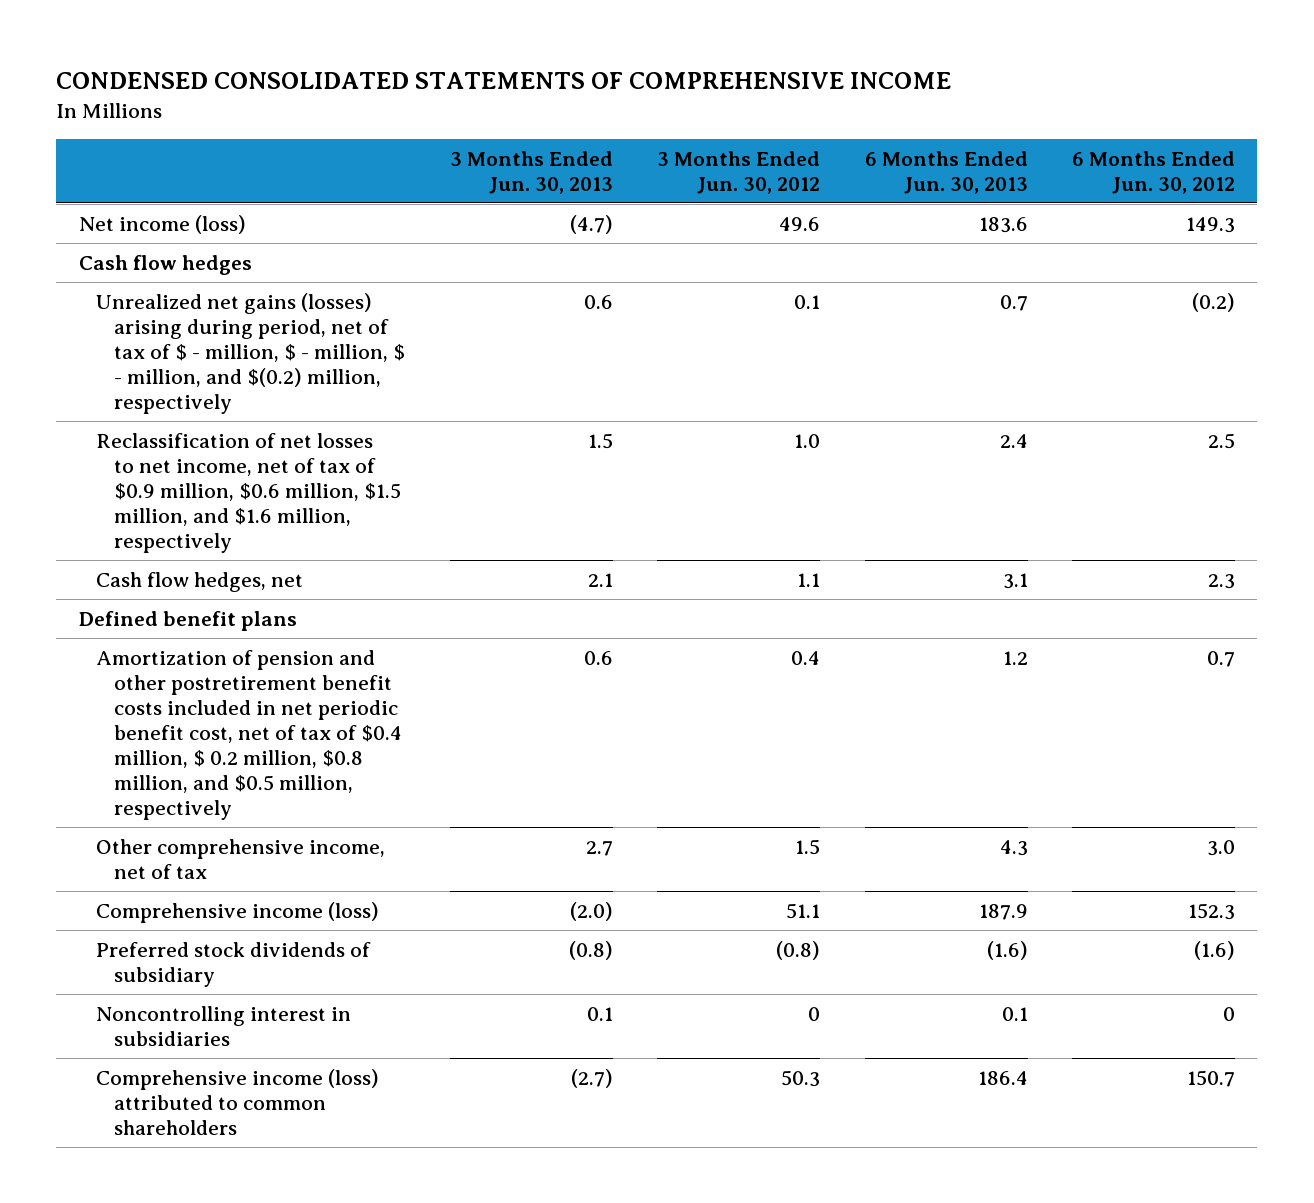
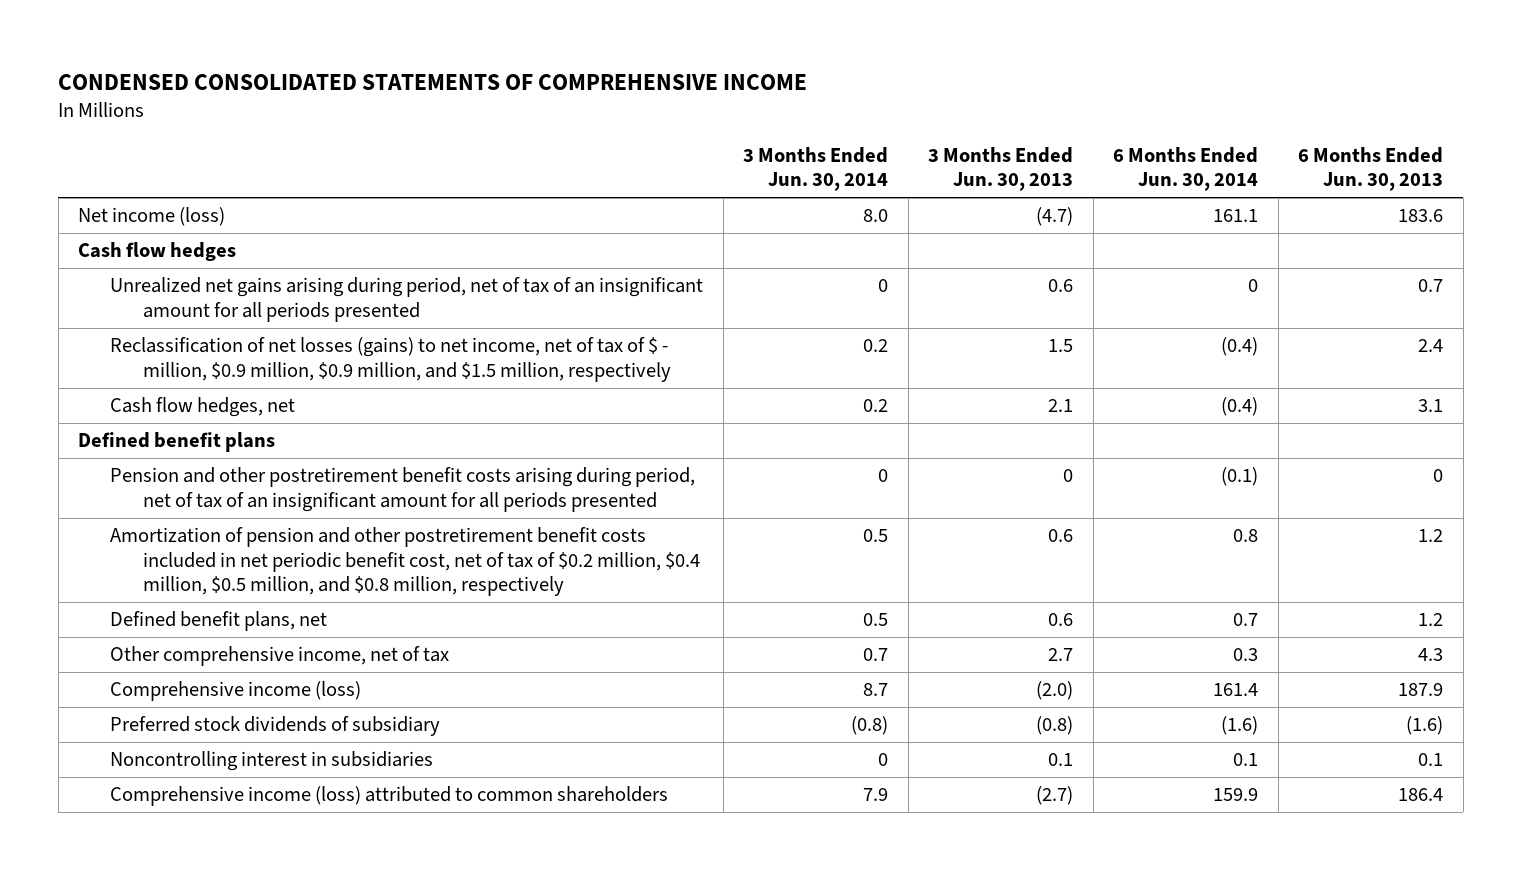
- | 3 Months Ended Jun. 30, 2013 | 3 Months Ended Jun. 30, 2012 | 6 Months Ended Jun. 30, 2013 | 6 Months Ended Jun. 30, 2012
+ | 3 Months Ended Jun. 30, 2014 | 3 Months Ended Jun. 30, 2013 | 6 Months Ended Jun. 30, 2014 | 6 Months Ended Jun. 30, 2013
- Unrealized net gains (losses) arising during period, net of tax of $ - million, $ - million, $ - million, and $(0.2) million, respectively | 0.6 | 0.1 | 0.7 | (0.2)
- Reclassification of net losses to net income, net of tax of $0.9 million, $0.6 million, $1.5 million, and $1.6 million, respectively | 1.5 | 1.0 | 2.4 | 2.5
+ Unrealized net gains arising during period, net of tax of an insignificant amount for all periods presented | 0 | 0.6 | 0 | 0.7
+ Reclassification of net losses (gains) to net income, net of tax of $ - million, $0.9 million, $0.9 million, and $1.5 million, respectively | 0.2 | 1.5 | (0.4) | 2.4
- Amortization of pension and other postretirement benefit costs included in net periodic benefit cost, net of tax of $0.4 million, $ 0.2 million, $0.8 million, and $0.5 million, respectively | 0.6 | 0.4 | 1.2 | 0.7
+ Pension and other postretirement benefit costs arising during period, net of tax of an insignificant amount for all periods presented | 0 | 0 | (0.1) | 0
+ Amortization of pension and other postretirement benefit costs included in net periodic benefit cost, net of tax of $0.2 million, $0.4 million, $0.5 million, and $0.8 million, respectively | 0.5 | 0.6 | 0.8 | 1.2
+ Defined benefit plans, net | 0.5 | 0.6 | 0.7 | 1.2

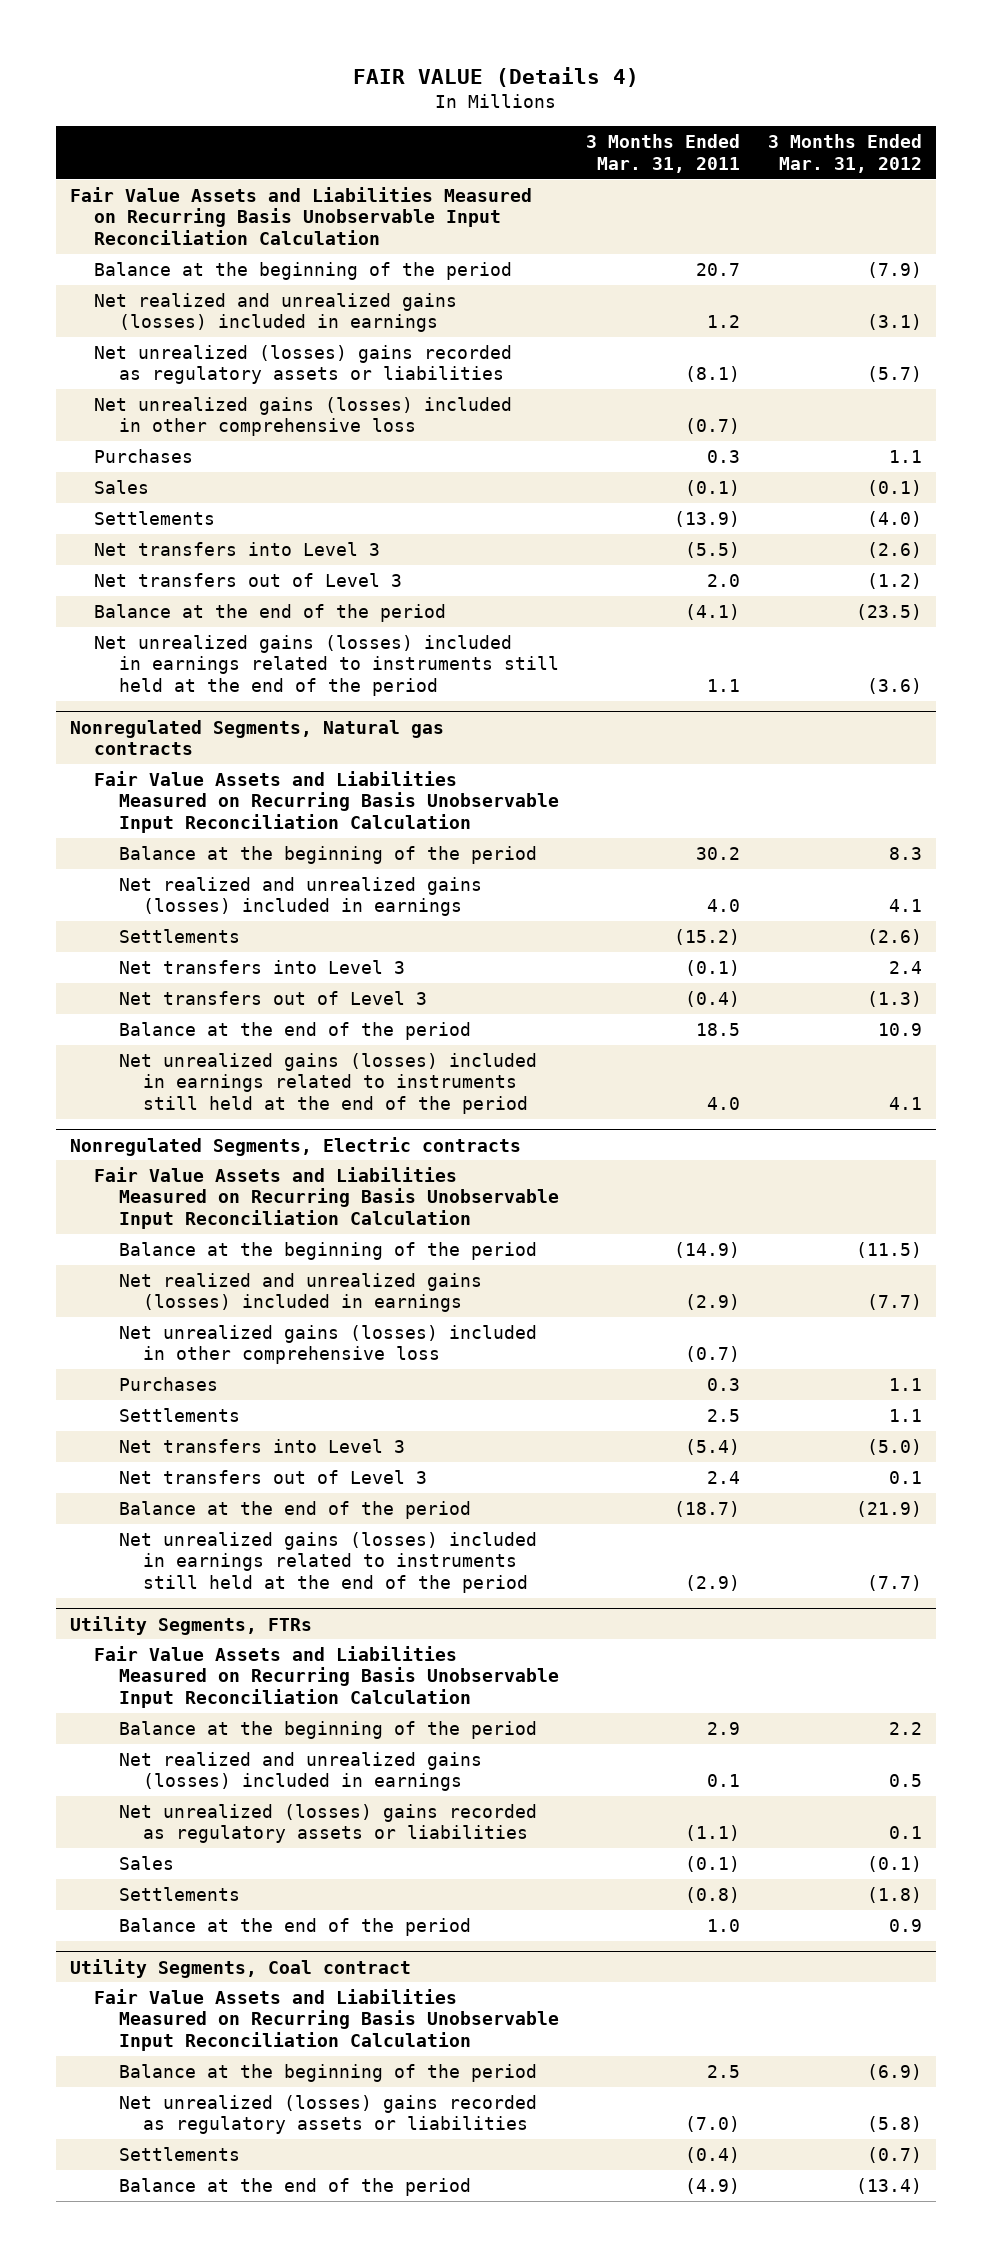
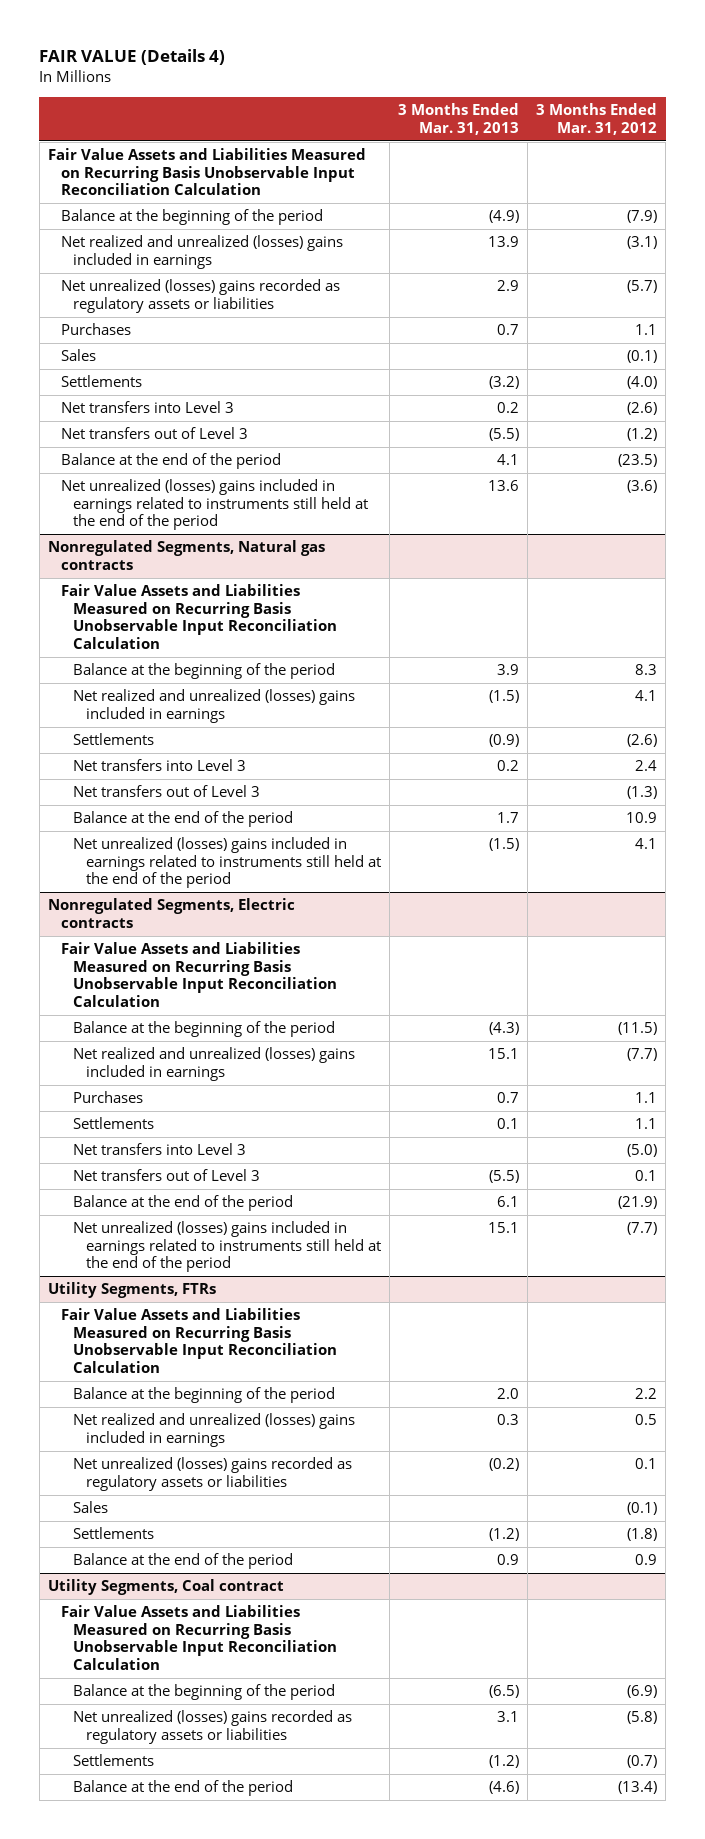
- | 3 Months Ended Mar. 31, 2011 | 3 Months Ended Mar. 31, 2012
+ | 3 Months Ended Mar. 31, 2013 | 3 Months Ended Mar. 31, 2012
- Net realized and unrealized gains (losses) included in earnings | 1.2 | (3.1)
+ Net realized and unrealized (losses) gains included in earnings | 13.9 | (3.1)
- Net unrealized gains (losses) included in other comprehensive loss | (0.7) |
- Net unrealized gains (losses) included in earnings related to instruments still held at the end of the period | 1.1 | (3.6)
+ Net unrealized (losses) gains included in earnings related to instruments still held at the end of the period | 13.6 | (3.6)
@ Nonregulated Segments, Natural gas contracts
- Net realized and unrealized gains (losses) included in earnings | 4.0 | 4.1
+ Net realized and unrealized (losses) gains included in earnings | (1.5) | 4.1
- Net unrealized gains (losses) included in earnings related to instruments still held at the end of the period | 4.0 | 4.1
+ Net unrealized (losses) gains included in earnings related to instruments still held at the end of the period | (1.5) | 4.1
@ Nonregulated Segments, Electric contracts
- Net realized and unrealized gains (losses) included in earnings | (2.9) | (7.7)
- Net unrealized gains (losses) included in other comprehensive loss | (0.7) |
+ Net realized and unrealized (losses) gains included in earnings | 15.1 | (7.7)
- Net unrealized gains (losses) included in earnings related to instruments still held at the end of the period | (2.9) | (7.7)
+ Net unrealized (losses) gains included in earnings related to instruments still held at the end of the period | 15.1 | (7.7)
@ Utility Segments, FTRs
- Net realized and unrealized gains (losses) included in earnings | 0.1 | 0.5
+ Net realized and unrealized (losses) gains included in earnings | 0.3 | 0.5

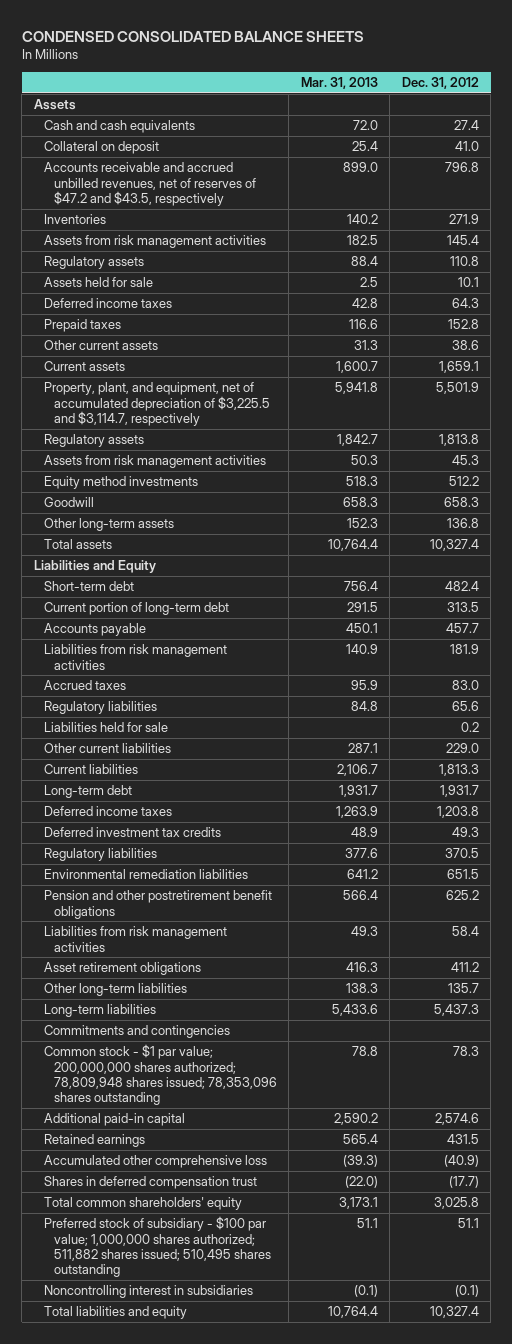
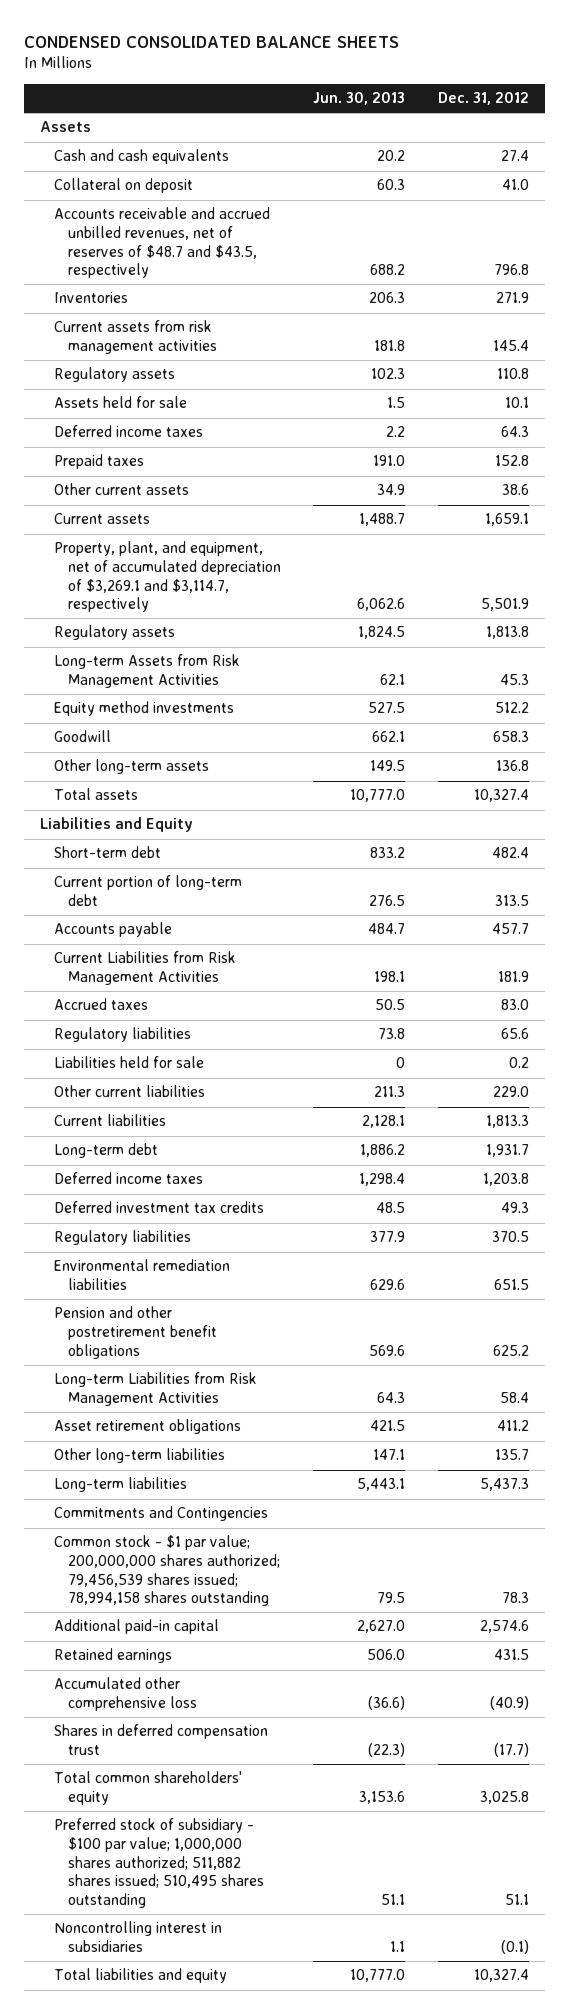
- | Mar. 31, 2013 | Dec. 31, 2012
+ | Jun. 30, 2013 | Dec. 31, 2012
- Accounts receivable and accrued unbilled revenues, net of reserves of $47.2 and $43.5, respectively | 899.0 | 796.8
+ Accounts receivable and accrued unbilled revenues, net of reserves of $48.7 and $43.5, respectively | 688.2 | 796.8
- Assets from risk management activities | 182.5 | 145.4
+ Current assets from risk management activities | 181.8 | 145.4
- Property, plant, and equipment, net of accumulated depreciation of $3,225.5 and $3,114.7, respectively | 5,941.8 | 5,501.9
+ Property, plant, and equipment, net of accumulated depreciation of $3,269.1 and $3,114.7, respectively | 6,062.6 | 5,501.9
- Assets from risk management activities | 50.3 | 45.3
+ Long-term Assets from Risk Management Activities | 62.1 | 45.3
- Liabilities from risk management activities | 140.9 | 181.9
+ Current Liabilities from Risk Management Activities | 198.1 | 181.9
- Liabilities from risk management activities | 49.3 | 58.4
+ Long-term Liabilities from Risk Management Activities | 64.3 | 58.4
- Commitments and contingencies
- Common stock - $1 par value; 200,000,000 shares authorized; 78,809,948 shares issued; 78,353,096 shares outstanding | 78.8 | 78.3
+ Commitments and Contingencies
+ Common stock - $1 par value; 200,000,000 shares authorized; 79,456,539 shares issued; 78,994,158 shares outstanding | 79.5 | 78.3

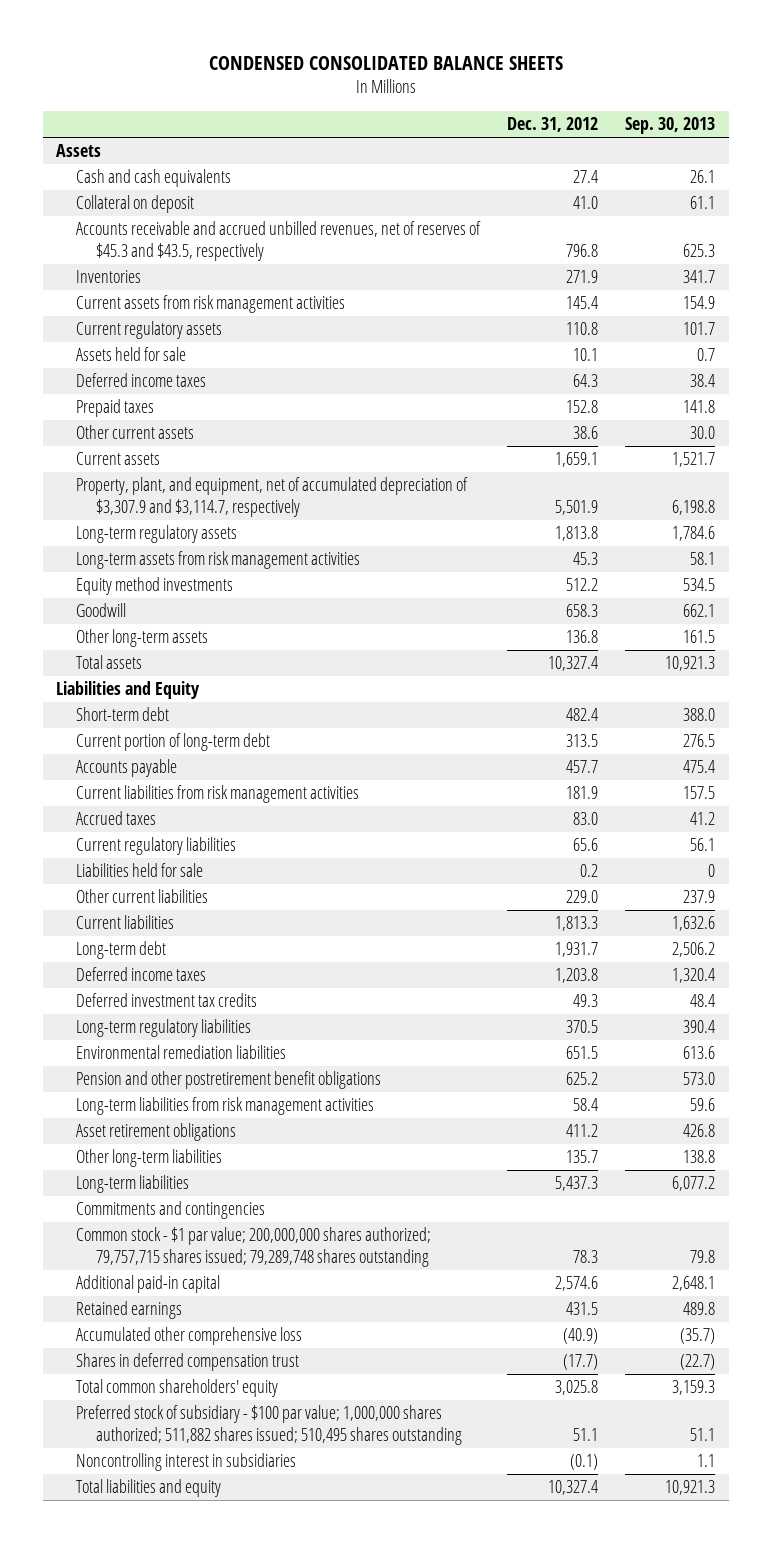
- | Jun. 30, 2013 | Dec. 31, 2012
+ | Dec. 31, 2012 | Sep. 30, 2013
- Accounts receivable and accrued unbilled revenues, net of reserves of $48.7 and $43.5, respectively | 688.2 | 796.8
+ Accounts receivable and accrued unbilled revenues, net of reserves of $45.3 and $43.5, respectively | 796.8 | 625.3
- Regulatory assets | 102.3 | 110.8
+ Current regulatory assets | 110.8 | 101.7
- Property, plant, and equipment, net of accumulated depreciation of $3,269.1 and $3,114.7, respectively | 6,062.6 | 5,501.9
- Regulatory assets | 1,824.5 | 1,813.8
- Long-term Assets from Risk Management Activities | 62.1 | 45.3
+ Property, plant, and equipment, net of accumulated depreciation of $3,307.9 and $3,114.7, respectively | 5,501.9 | 6,198.8
+ Long-term regulatory assets | 1,813.8 | 1,784.6
+ Long-term assets from risk management activities | 45.3 | 58.1
- Current Liabilities from Risk Management Activities | 198.1 | 181.9
+ Current liabilities from risk management activities | 181.9 | 157.5
- Regulatory liabilities | 73.8 | 65.6
+ Current regulatory liabilities | 65.6 | 56.1
- Regulatory liabilities | 377.9 | 370.5
+ Long-term regulatory liabilities | 370.5 | 390.4
- Long-term Liabilities from Risk Management Activities | 64.3 | 58.4
+ Long-term liabilities from risk management activities | 58.4 | 59.6
- Commitments and Contingencies
- Common stock - $1 par value; 200,000,000 shares authorized; 79,456,539 shares issued; 78,994,158 shares outstanding | 79.5 | 78.3
+ Commitments and contingencies
+ Common stock - $1 par value; 200,000,000 shares authorized; 79,757,715 shares issued; 79,289,748 shares outstanding | 78.3 | 79.8

